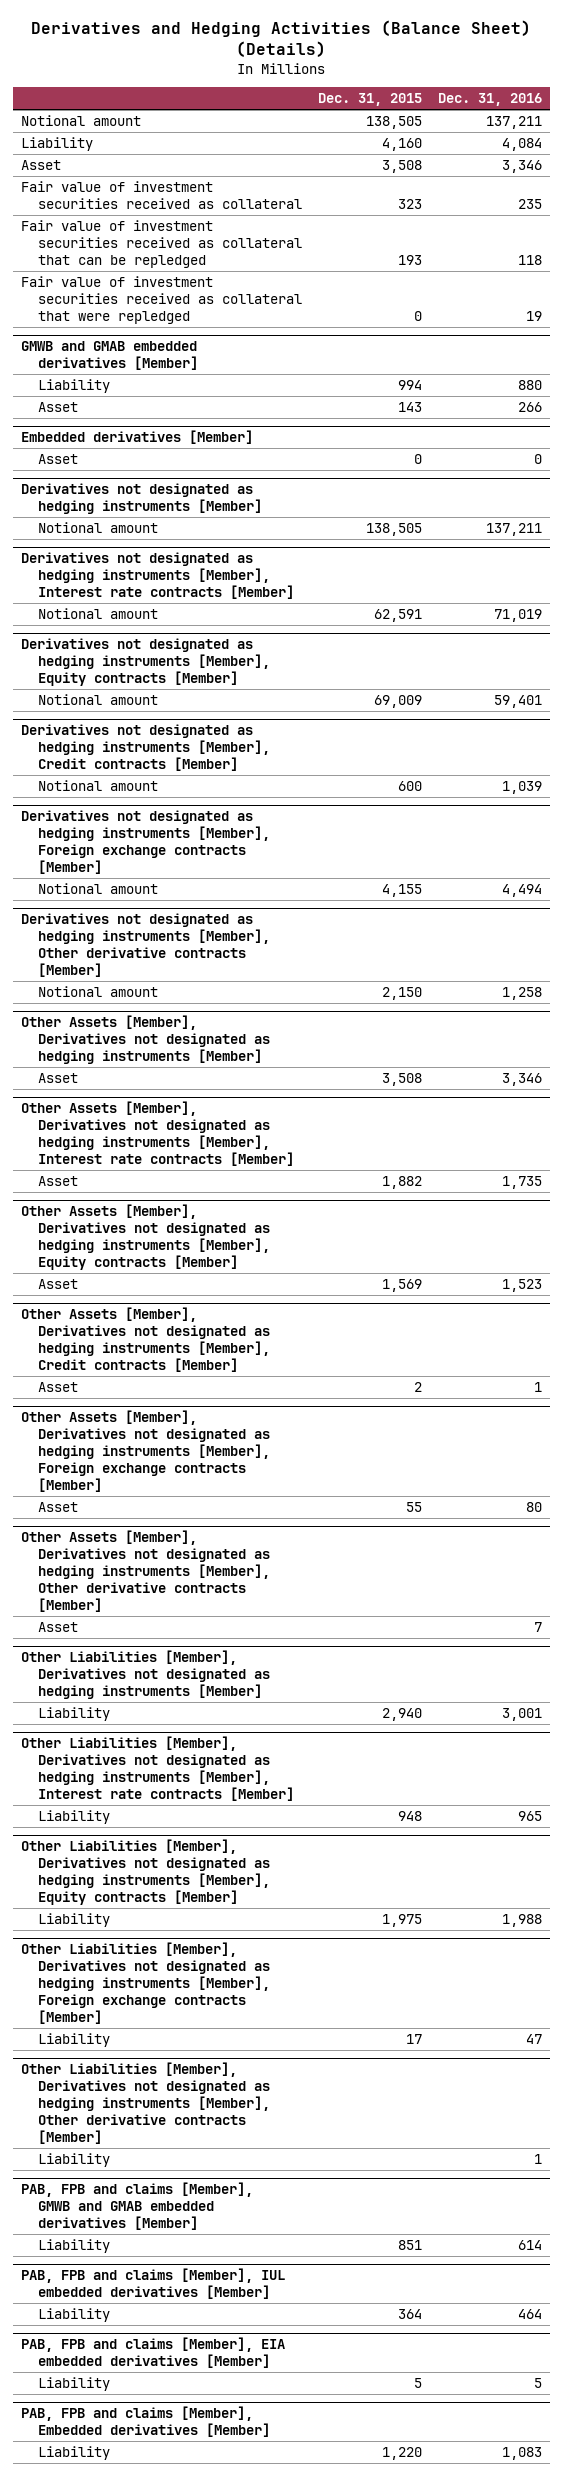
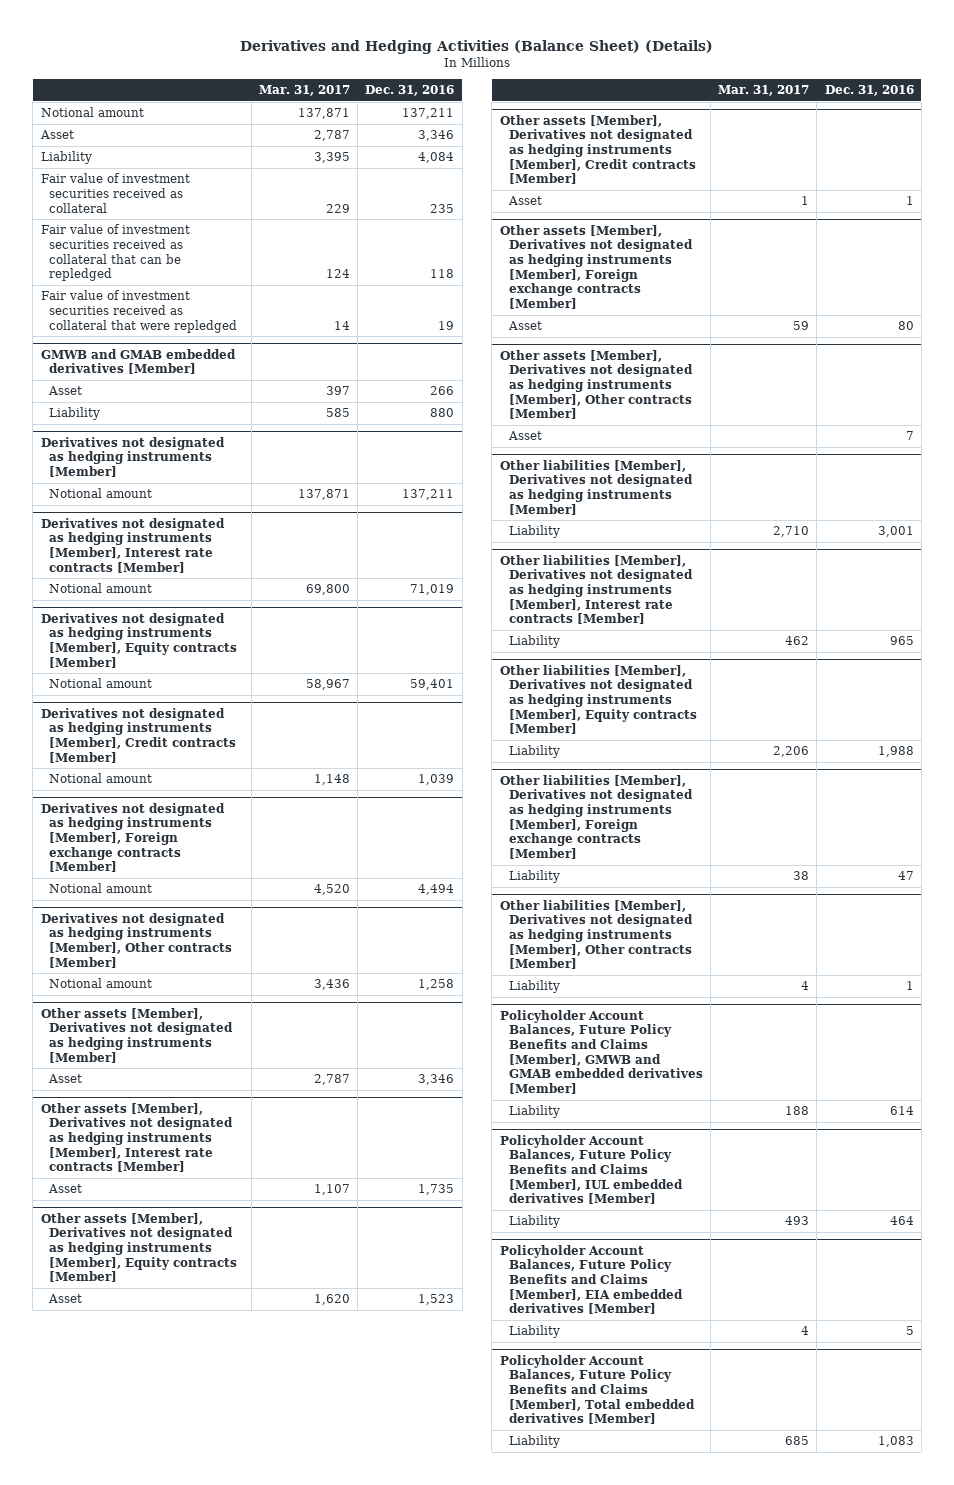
- | Dec. 31, 2015 | Dec. 31, 2016
+ | Mar. 31, 2017 | Dec. 31, 2016
moved down: Liability | 3,395 | 4,084
- Embedded derivatives [Member]
- Asset | 0 | 0
@ GMWB and GMAB embedded derivatives [Member]
moved down: Liability | 585 | 880
- Derivatives not designated as hedging instruments [Member], Other derivative contracts [Member]
+ Derivatives not designated as hedging instruments [Member], Other contracts [Member]
- Other Assets [Member], Derivatives not designated as hedging instruments [Member]
+ Other assets [Member], Derivatives not designated as hedging instruments [Member]
- Other Assets [Member], Derivatives not designated as hedging instruments [Member], Interest rate contracts [Member]
+ Other assets [Member], Derivatives not designated as hedging instruments [Member], Interest rate contracts [Member]
- Other Assets [Member], Derivatives not designated as hedging instruments [Member], Equity contracts [Member]
+ Other assets [Member], Derivatives not designated as hedging instruments [Member], Equity contracts [Member]
- Other Assets [Member], Derivatives not designated as hedging instruments [Member], Credit contracts [Member]
+ Other assets [Member], Derivatives not designated as hedging instruments [Member], Credit contracts [Member]
- Other Assets [Member], Derivatives not designated as hedging instruments [Member], Foreign exchange contracts [Member]
+ Other assets [Member], Derivatives not designated as hedging instruments [Member], Foreign exchange contracts [Member]
- Other Assets [Member], Derivatives not designated as hedging instruments [Member], Other derivative contracts [Member]
+ Other assets [Member], Derivatives not designated as hedging instruments [Member], Other contracts [Member]
- Other Liabilities [Member], Derivatives not designated as hedging instruments [Member]
+ Other liabilities [Member], Derivatives not designated as hedging instruments [Member]
- Other Liabilities [Member], Derivatives not designated as hedging instruments [Member], Interest rate contracts [Member]
+ Other liabilities [Member], Derivatives not designated as hedging instruments [Member], Interest rate contracts [Member]
- Other Liabilities [Member], Derivatives not designated as hedging instruments [Member], Equity contracts [Member]
+ Other liabilities [Member], Derivatives not designated as hedging instruments [Member], Equity contracts [Member]
- Other Liabilities [Member], Derivatives not designated as hedging instruments [Member], Foreign exchange contracts [Member]
+ Other liabilities [Member], Derivatives not designated as hedging instruments [Member], Foreign exchange contracts [Member]
- Other Liabilities [Member], Derivatives not designated as hedging instruments [Member], Other derivative contracts [Member]
+ Other liabilities [Member], Derivatives not designated as hedging instruments [Member], Other contracts [Member]
- PAB, FPB and claims [Member], GMWB and GMAB embedded derivatives [Member]
+ Policyholder Account Balances, Future Policy Benefits and Claims [Member], GMWB and GMAB embedded derivatives [Member]
- PAB, FPB and claims [Member], IUL embedded derivatives [Member]
+ Policyholder Account Balances, Future Policy Benefits and Claims [Member], IUL embedded derivatives [Member]
- PAB, FPB and claims [Member], EIA embedded derivatives [Member]
+ Policyholder Account Balances, Future Policy Benefits and Claims [Member], EIA embedded derivatives [Member]
- PAB, FPB and claims [Member], Embedded derivatives [Member]
+ Policyholder Account Balances, Future Policy Benefits and Claims [Member], Total embedded derivatives [Member]

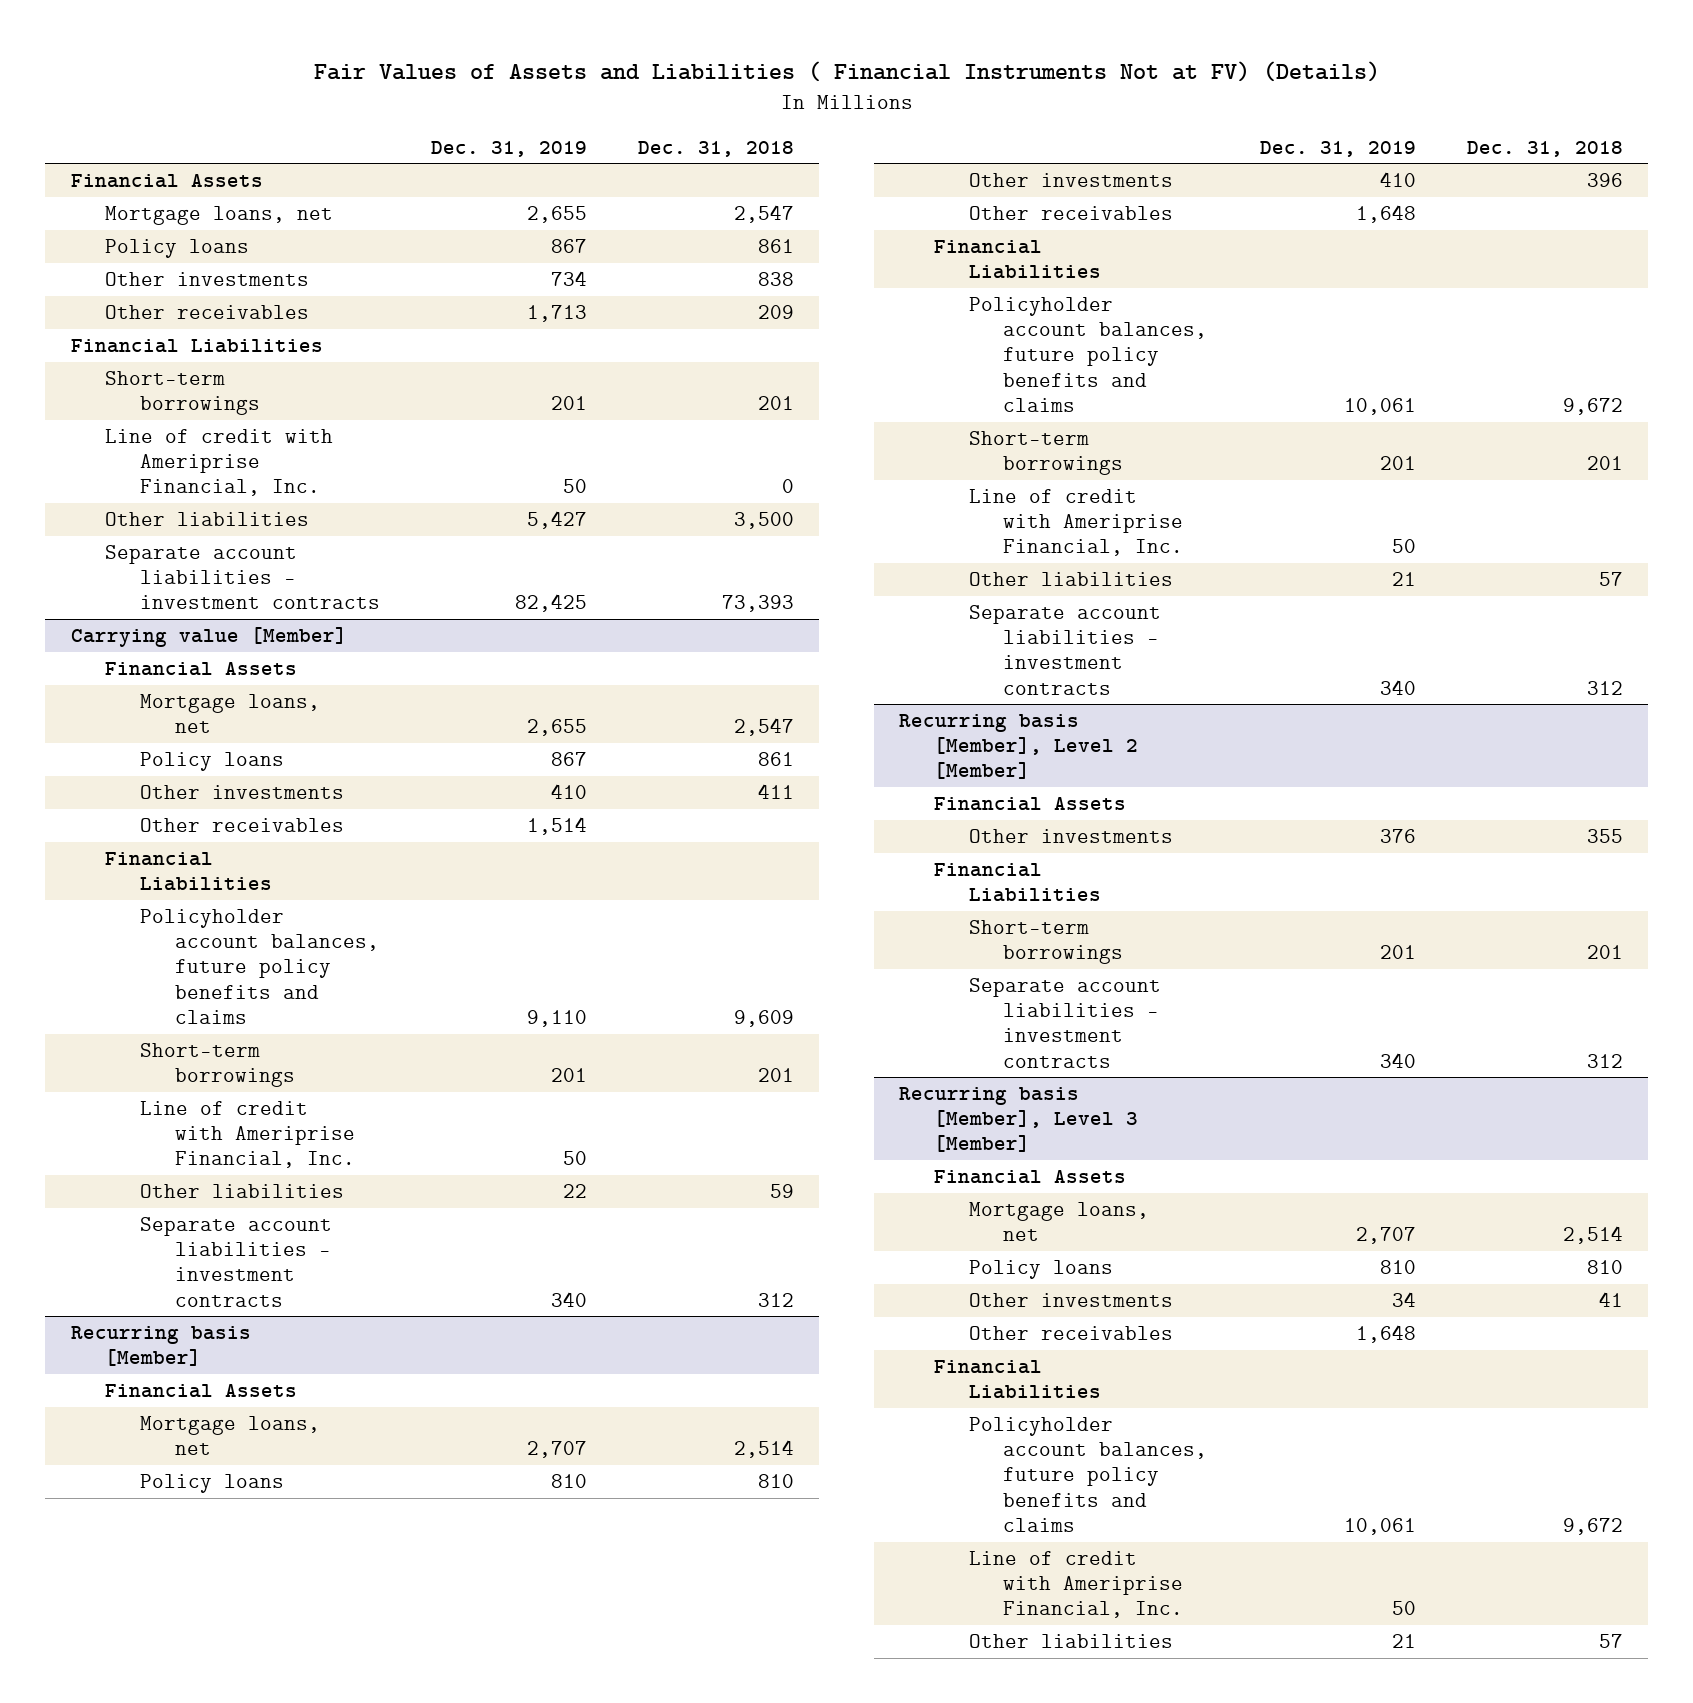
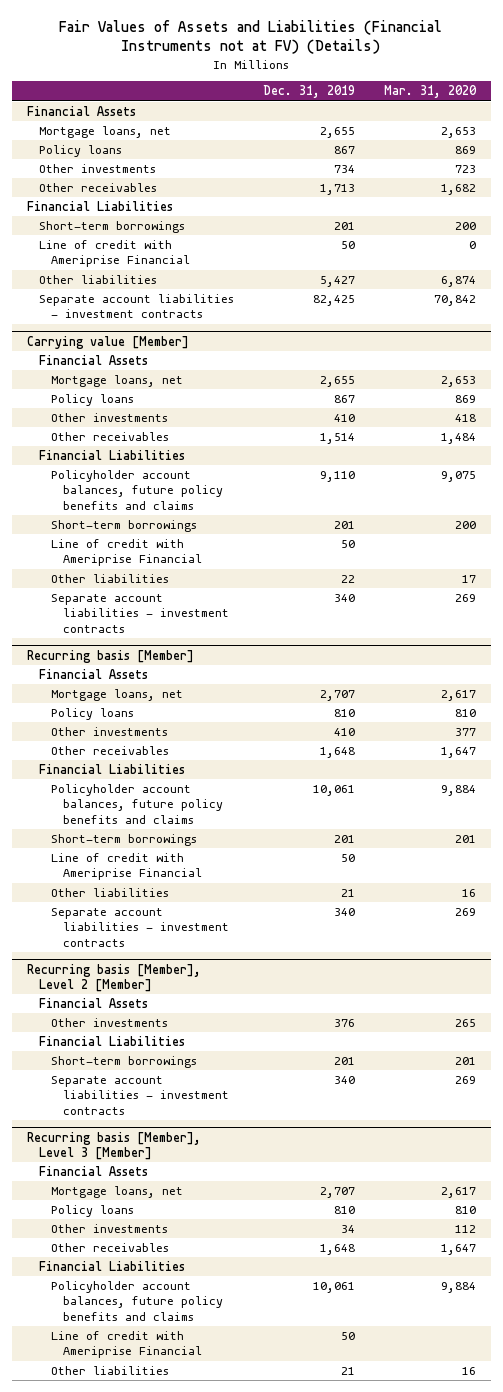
- Fair Values of Assets and Liabilities ( Financial Instruments Not at FV) (Details)
+ Fair Values of Assets and Liabilities (Financial Instruments not at FV) (Details)
- | Dec. 31, 2019 | Dec. 31, 2018
+ | Dec. 31, 2019 | Mar. 31, 2020
- Line of credit with Ameriprise Financial, Inc. | 50 | 0
+ Line of credit with Ameriprise Financial | 50 | 0
@ Carrying value [Member]
- Line of credit with Ameriprise Financial, Inc. | 50 |
+ Line of credit with Ameriprise Financial | 50 |
@ Recurring basis [Member]
- Line of credit with Ameriprise Financial, Inc. | 50 |
+ Line of credit with Ameriprise Financial | 50 |
@ Recurring basis [Member], Level 3 [Member]
- Line of credit with Ameriprise Financial, Inc. | 50 |
+ Line of credit with Ameriprise Financial | 50 |

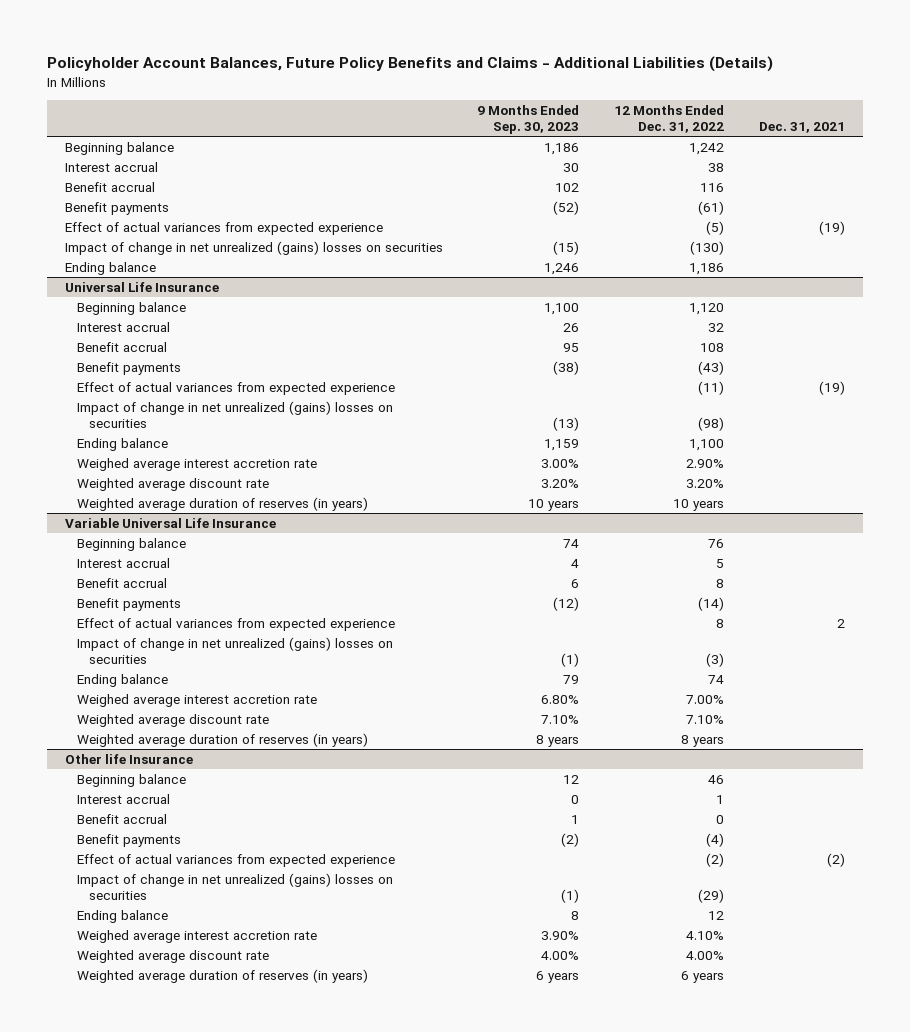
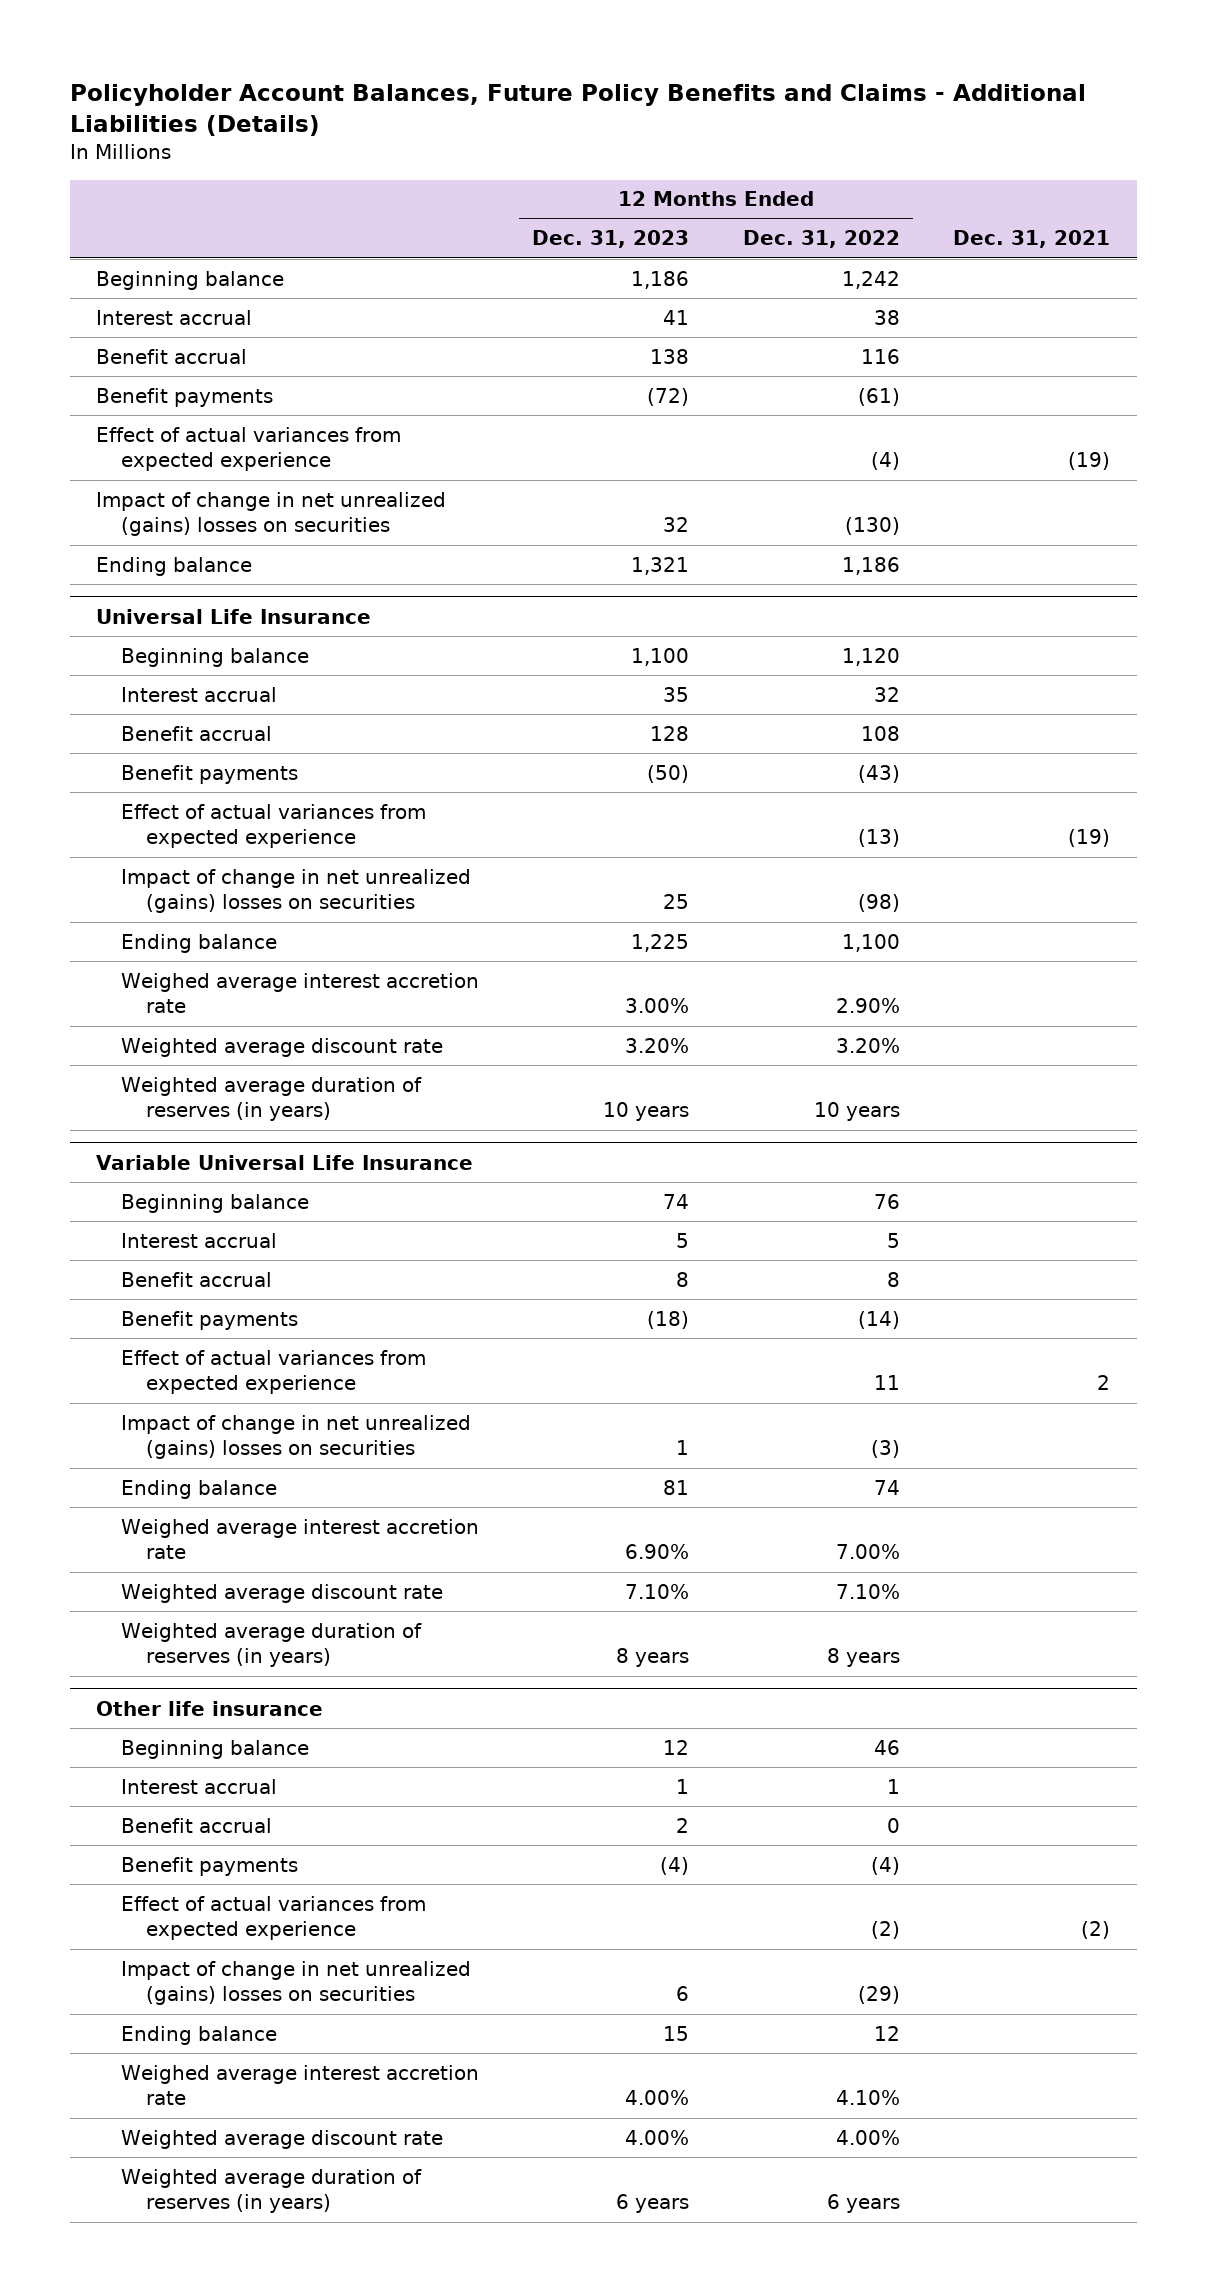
- | 9 Months Ended Sep. 30, 2023 | 12 Months Ended Dec. 31, 2022 | Dec. 31, 2021
+ | 12 Months Ended Dec. 31, 2023 | 12 Months Ended Dec. 31, 2022 | Dec. 31, 2021
- Effect of actual variances from expected experience | | (5) | (19)
+ Effect of actual variances from expected experience | | (4) | (19)
@ Universal Life Insurance
- Effect of actual variances from expected experience | | (11) | (19)
+ Effect of actual variances from expected experience | | (13) | (19)
@ Variable Universal Life Insurance
- Effect of actual variances from expected experience | | 8 | 2
+ Effect of actual variances from expected experience | | 11 | 2
- Other life Insurance
+ Other life insurance

